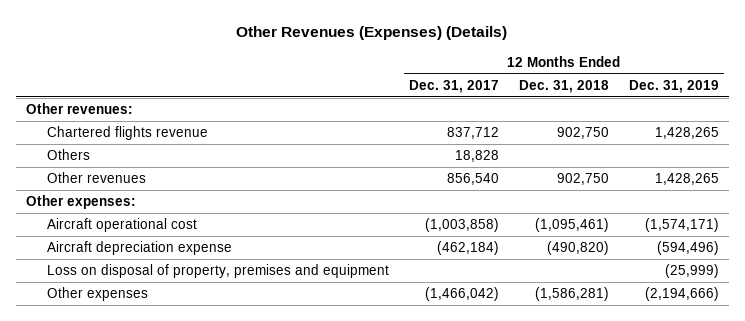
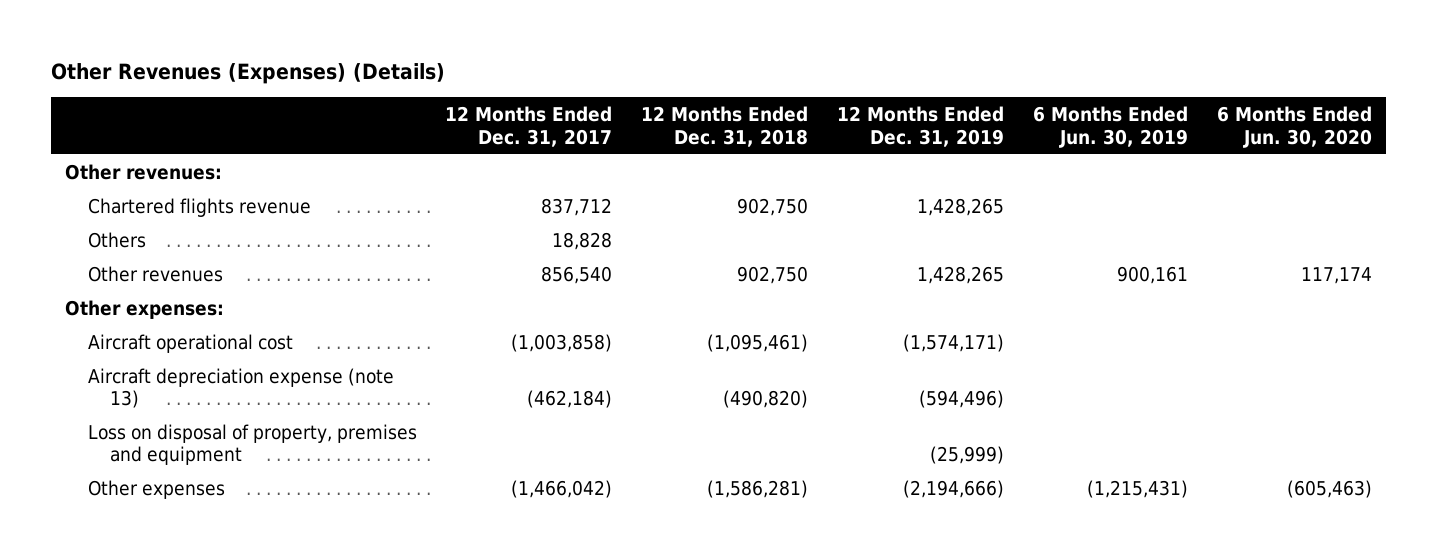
- | 12 Months Ended Dec. 31, 2017 | 12 Months Ended Dec. 31, 2018 | 12 Months Ended Dec. 31, 2019
+ | 12 Months Ended Dec. 31, 2017 | 12 Months Ended Dec. 31, 2018 | 12 Months Ended Dec. 31, 2019 | 6 Months Ended Jun. 30, 2019 | 6 Months Ended Jun. 30, 2020
- Aircraft depreciation expense | (462,184) | (490,820) | (594,496)
+ Aircraft depreciation expense (note 13) | (462,184) | (490,820) | (594,496) | |

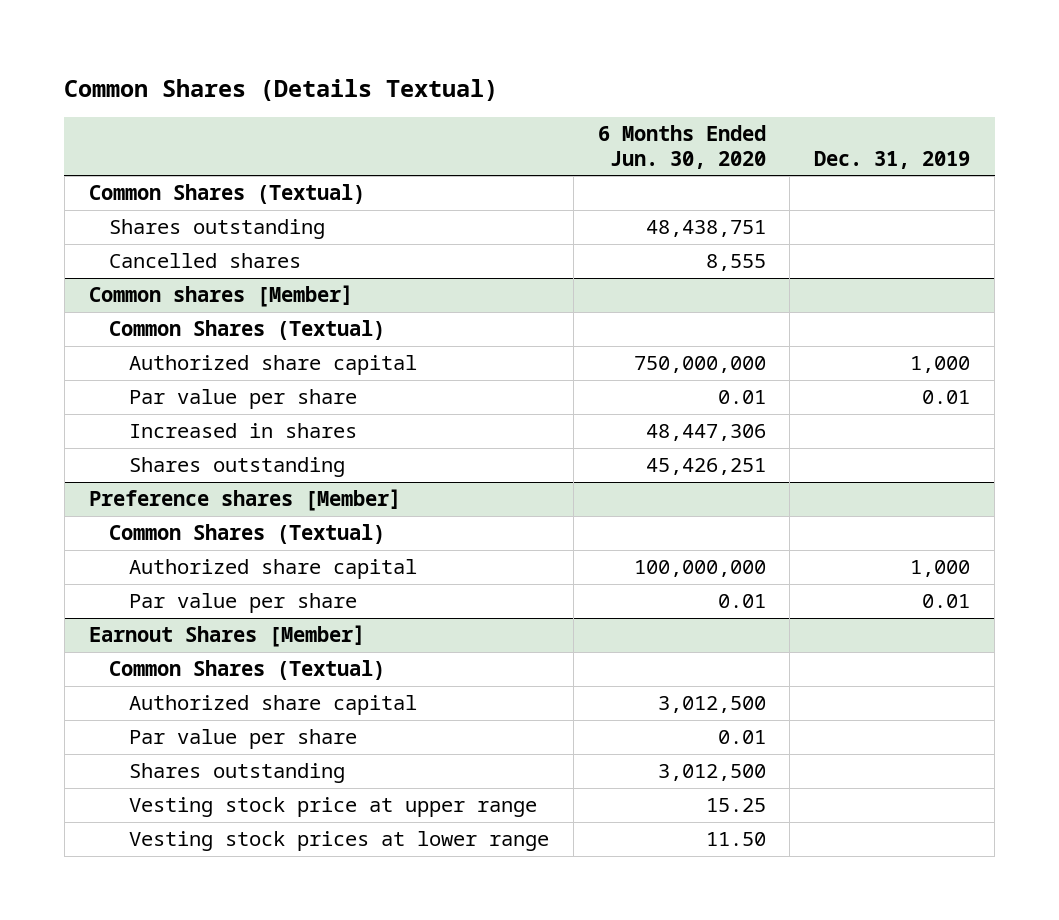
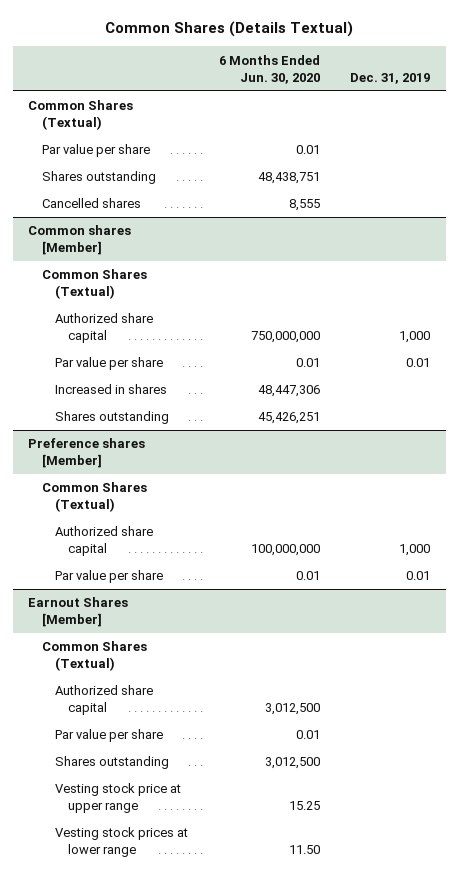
+ Par value per share | 0.01 |

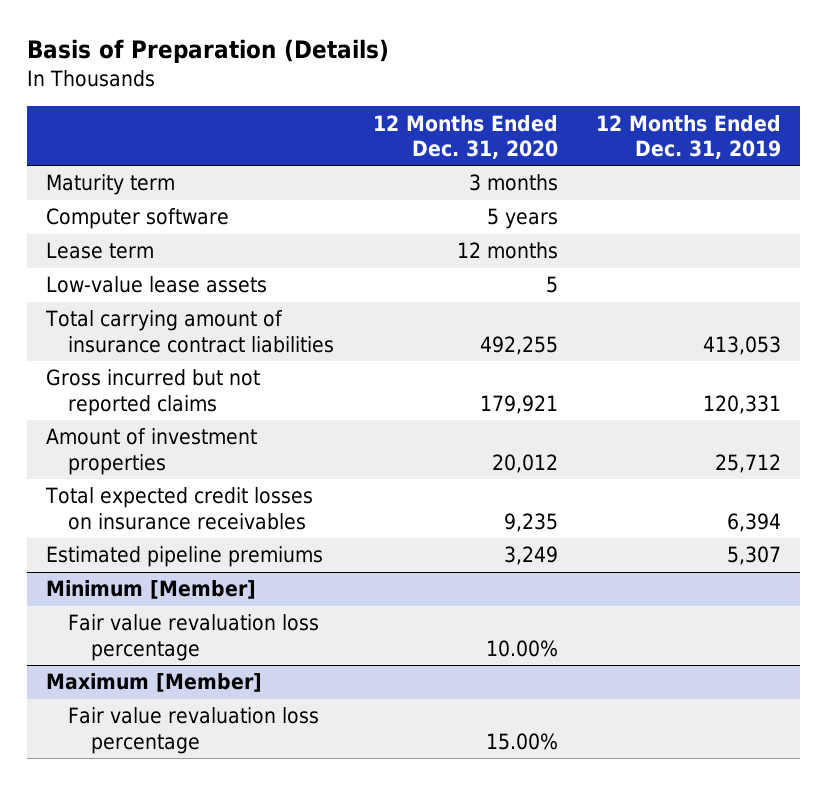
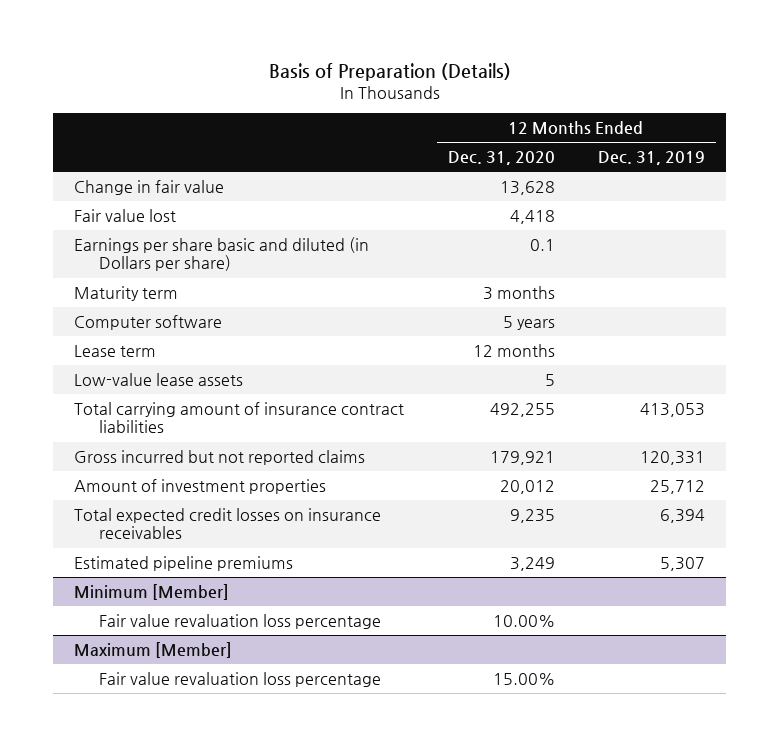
+ Change in fair value | 13,628 |
+ Fair value lost | 4,418 |
+ Earnings per share basic and diluted (in Dollars per share) | 0.1 |

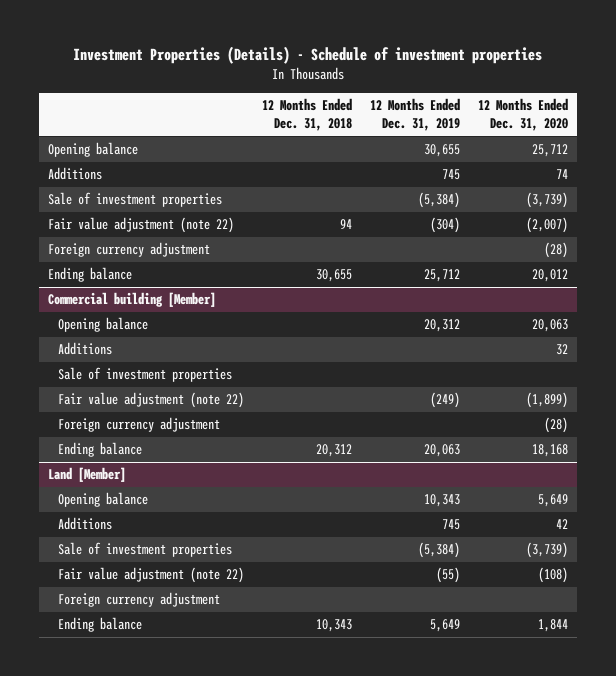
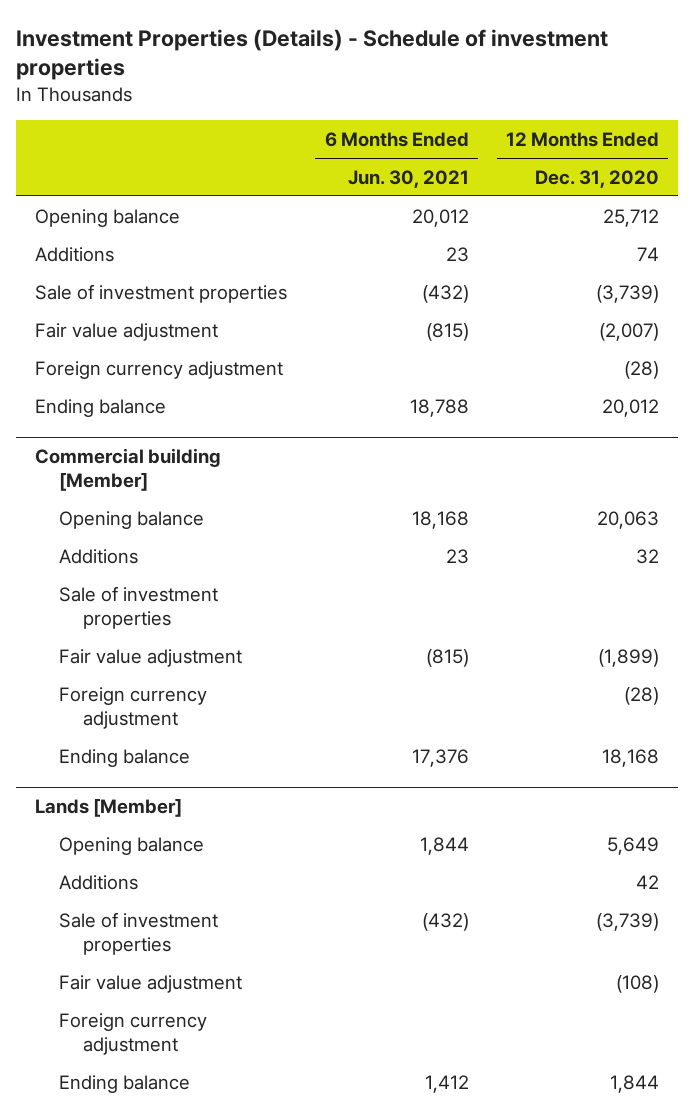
- | 12 Months Ended Dec. 31, 2018 | 12 Months Ended Dec. 31, 2019 | 12 Months Ended Dec. 31, 2020
+ | 6 Months Ended Jun. 30, 2021 | 12 Months Ended Dec. 31, 2020
- Fair value adjustment (note 22) | 94 | (304) | (2,007)
+ Fair value adjustment | (815) | (2,007)
@ Commercial building [Member]
- Fair value adjustment (note 22) | | (249) | (1,899)
+ Fair value adjustment | (815) | (1,899)
- Land [Member]
+ Lands [Member]
- Fair value adjustment (note 22) | | (55) | (108)
+ Fair value adjustment | | (108)

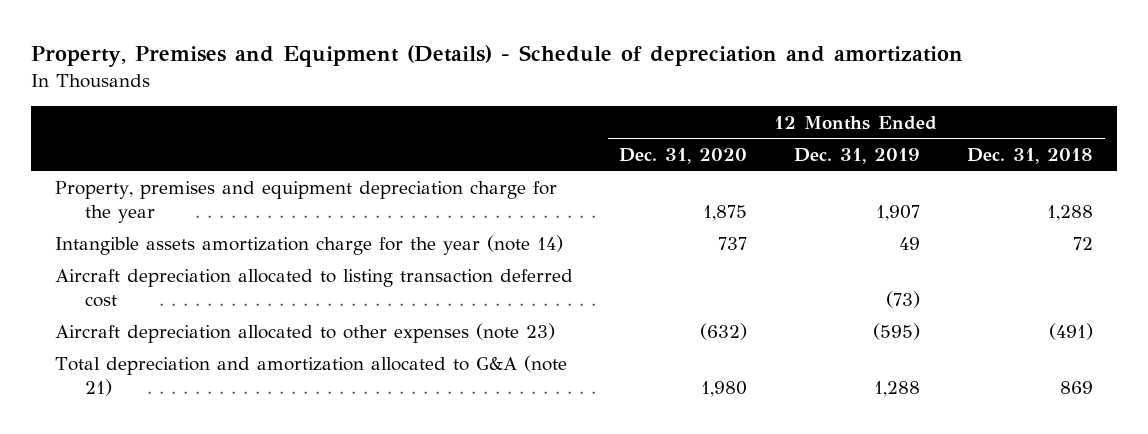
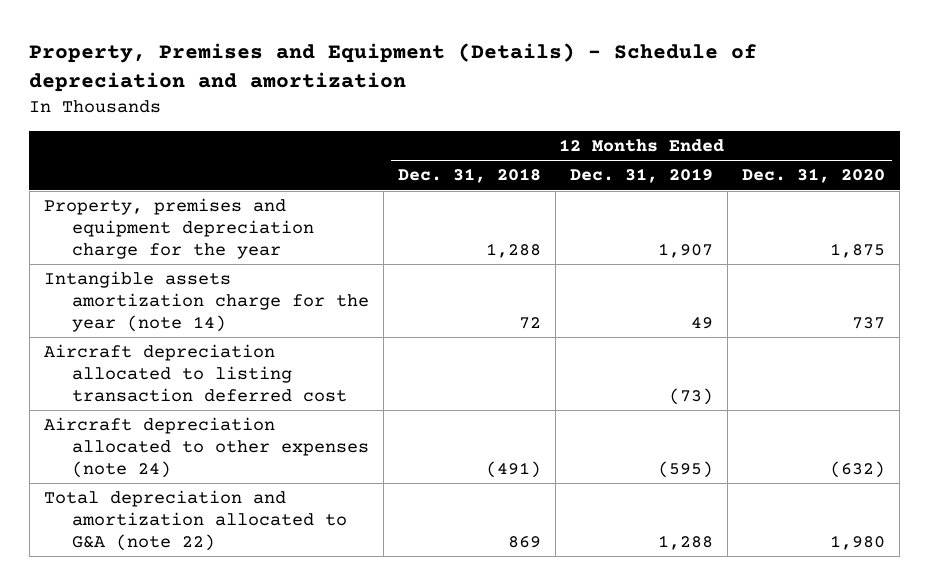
- | 12 Months Ended Dec. 31, 2020 | 12 Months Ended Dec. 31, 2019 | 12 Months Ended Dec. 31, 2018
+ | 12 Months Ended Dec. 31, 2018 | 12 Months Ended Dec. 31, 2019 | 12 Months Ended Dec. 31, 2020
- Aircraft depreciation allocated to other expenses (note 23) | (632) | (595) | (491)
- Total depreciation and amortization allocated to G&A (note 21) | 1,980 | 1,288 | 869
+ Aircraft depreciation allocated to other expenses (note 24) | (491) | (595) | (632)
+ Total depreciation and amortization allocated to G&A (note 22) | 869 | 1,288 | 1,980

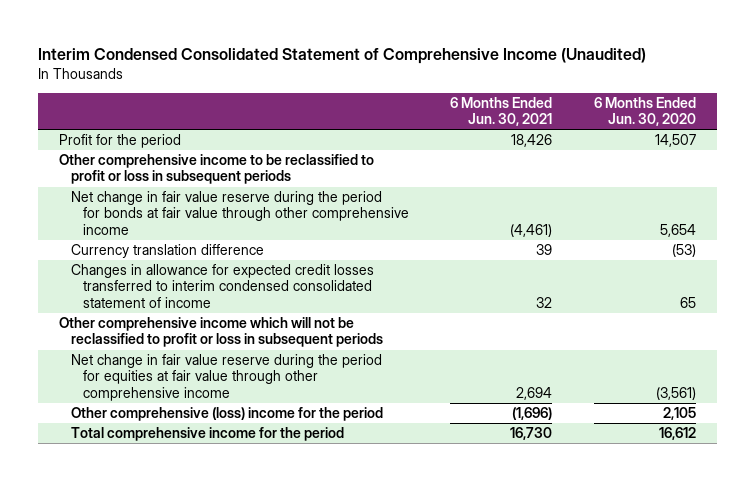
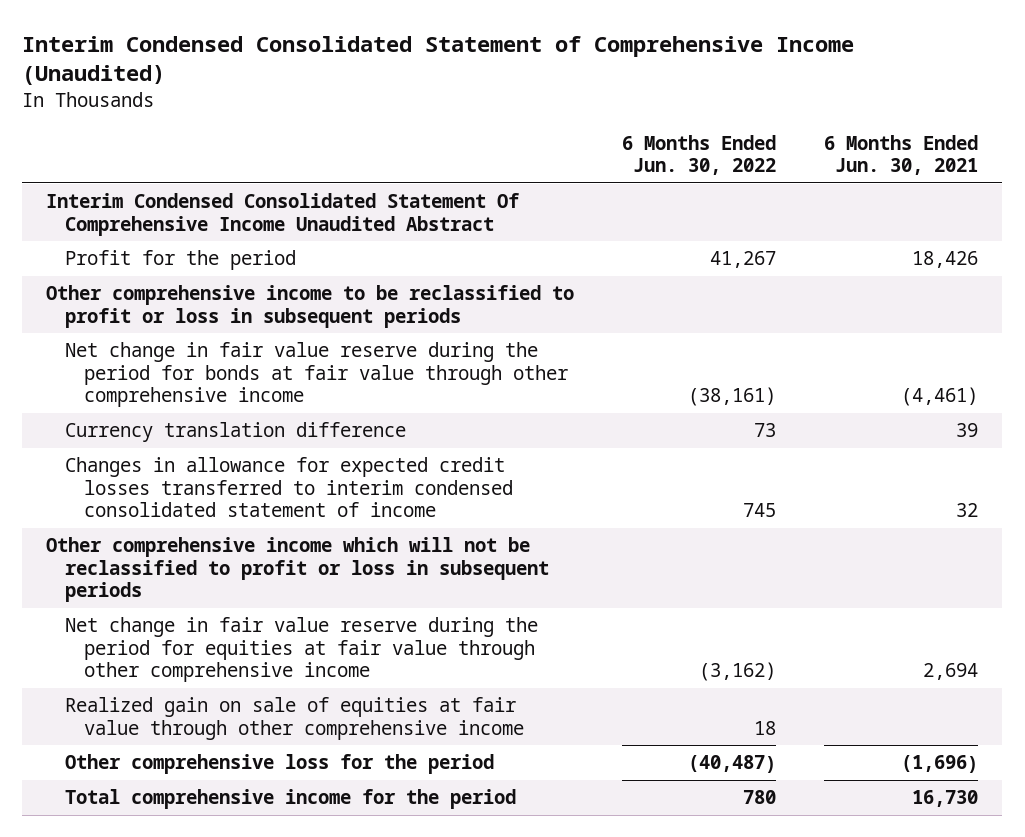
- | 6 Months Ended Jun. 30, 2021 | 6 Months Ended Jun. 30, 2020
+ | 6 Months Ended Jun. 30, 2022 | 6 Months Ended Jun. 30, 2021
+ Interim Condensed Consolidated Statement Of Comprehensive Income Unaudited Abstract
- Other comprehensive (loss) income for the period | (1,696) | 2,105
+ Realized gain on sale of equities at fair value through other comprehensive income | 18 |
+ Other comprehensive loss for the period | (40,487) | (1,696)

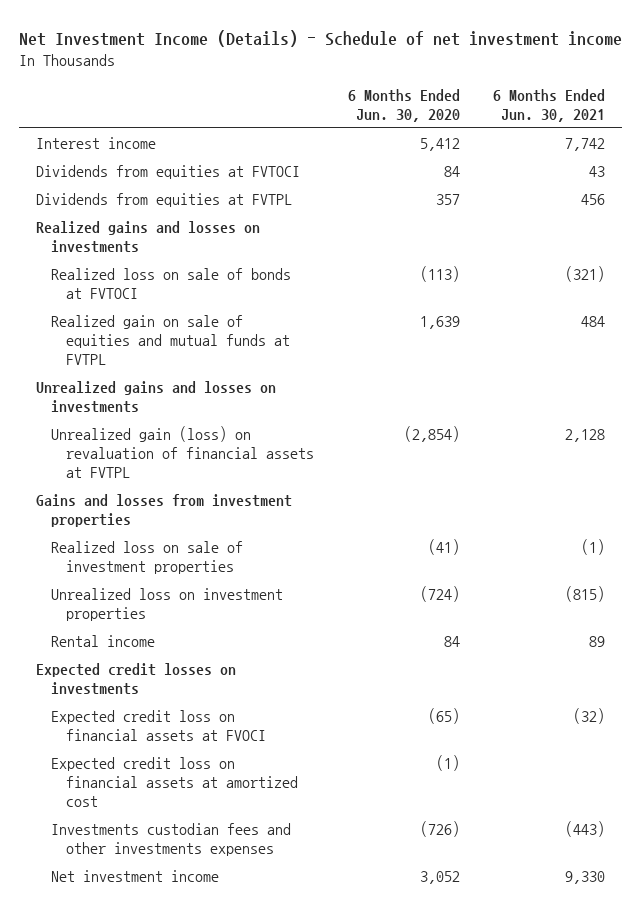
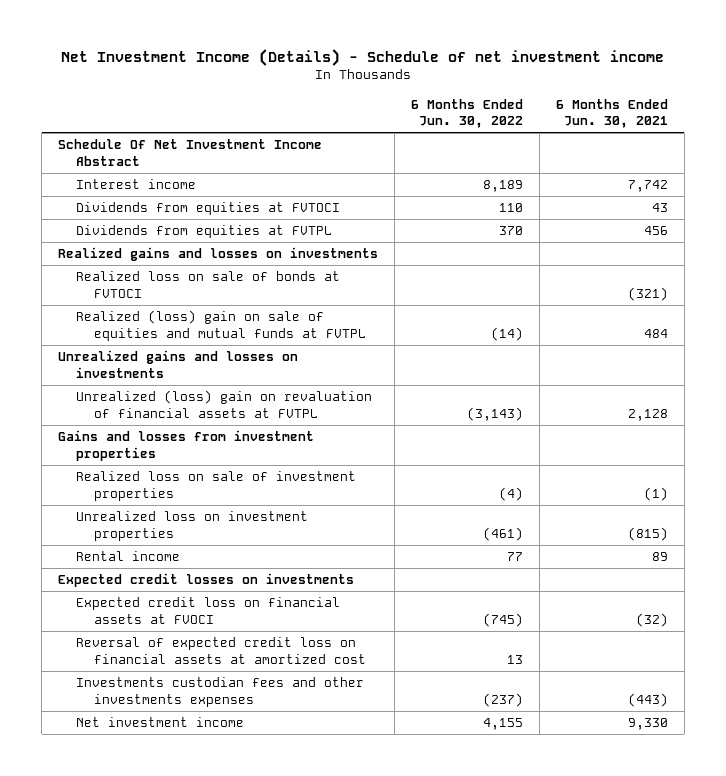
- | 6 Months Ended Jun. 30, 2020 | 6 Months Ended Jun. 30, 2021
+ | 6 Months Ended Jun. 30, 2022 | 6 Months Ended Jun. 30, 2021
+ Schedule Of Net Investment Income Abstract
- Realized gain on sale of equities and mutual funds at FVTPL | 1,639 | 484
+ Realized (loss) gain on sale of equities and mutual funds at FVTPL | (14) | 484
- Unrealized gain (loss) on revaluation of financial assets at FVTPL | (2,854) | 2,128
+ Unrealized (loss) gain on revaluation of financial assets at FVTPL | (3,143) | 2,128
- Expected credit loss on financial assets at amortized cost | (1) |
+ Reversal of expected credit loss on financial assets at amortized cost | 13 |

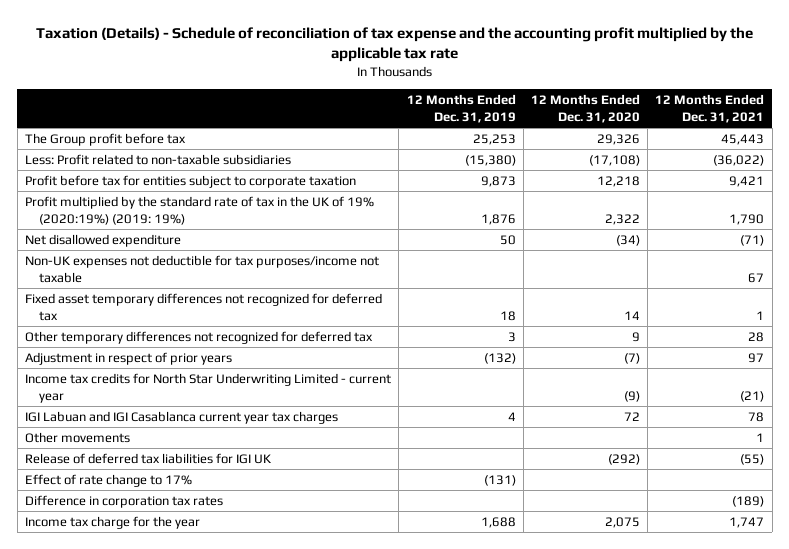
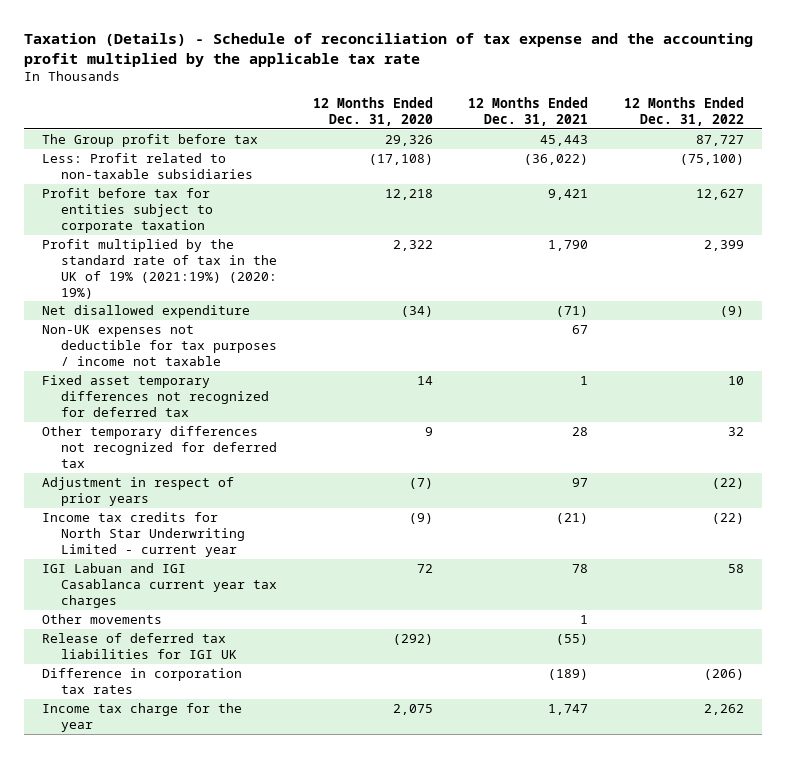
- | 12 Months Ended Dec. 31, 2019 | 12 Months Ended Dec. 31, 2020 | 12 Months Ended Dec. 31, 2021
+ | 12 Months Ended Dec. 31, 2020 | 12 Months Ended Dec. 31, 2021 | 12 Months Ended Dec. 31, 2022
- Profit multiplied by the standard rate of tax in the UK of 19% (2020:19%) (2019: 19%) | 1,876 | 2,322 | 1,790
+ Profit multiplied by the standard rate of tax in the UK of 19% (2021:19%) (2020: 19%) | 2,322 | 1,790 | 2,399
- Non-UK expenses not deductible for tax purposes/income not taxable | | | 67
+ Non-UK expenses not deductible for tax purposes / income not taxable | | 67 |
- Effect of rate change to 17% | (131) | |

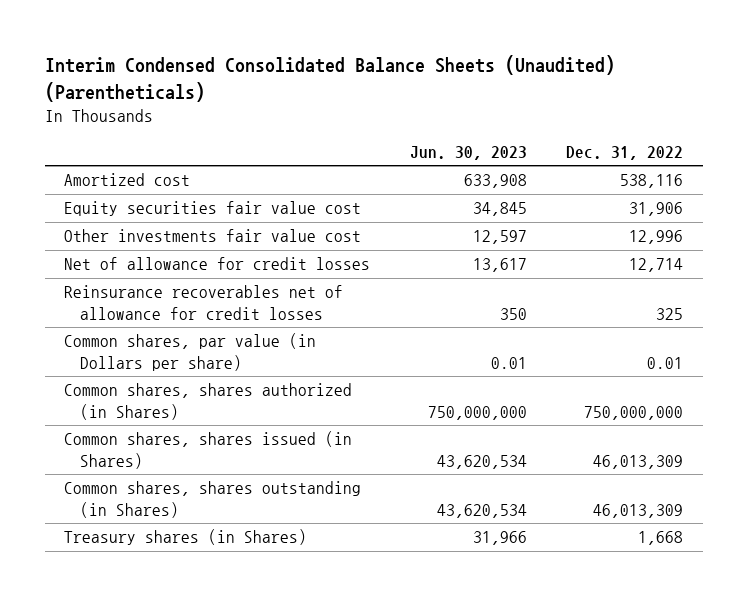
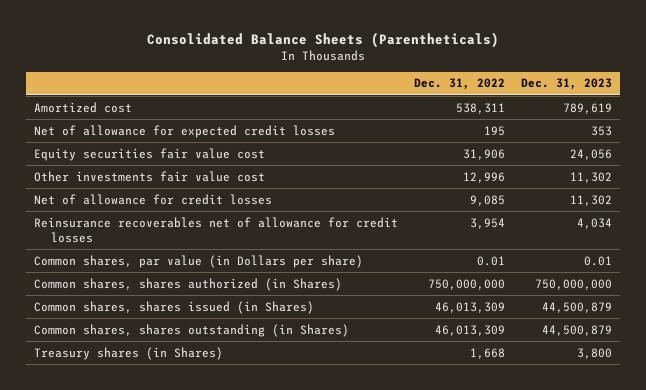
- Interim Condensed Consolidated Balance Sheets (Unaudited) (Parentheticals)
+ Consolidated Balance Sheets (Parentheticals)
- | Jun. 30, 2023 | Dec. 31, 2022
+ | Dec. 31, 2022 | Dec. 31, 2023
- Amortized cost | 633,908 | 538,116
+ Amortized cost | 538,311 | 789,619
+ Net of allowance for expected credit losses | 195 | 353
- Net of allowance for credit losses | 13,617 | 12,714
- Reinsurance recoverables net of allowance for credit losses | 350 | 325
+ Net of allowance for credit losses | 9,085 | 11,302
+ Reinsurance recoverables net of allowance for credit losses | 3,954 | 4,034

